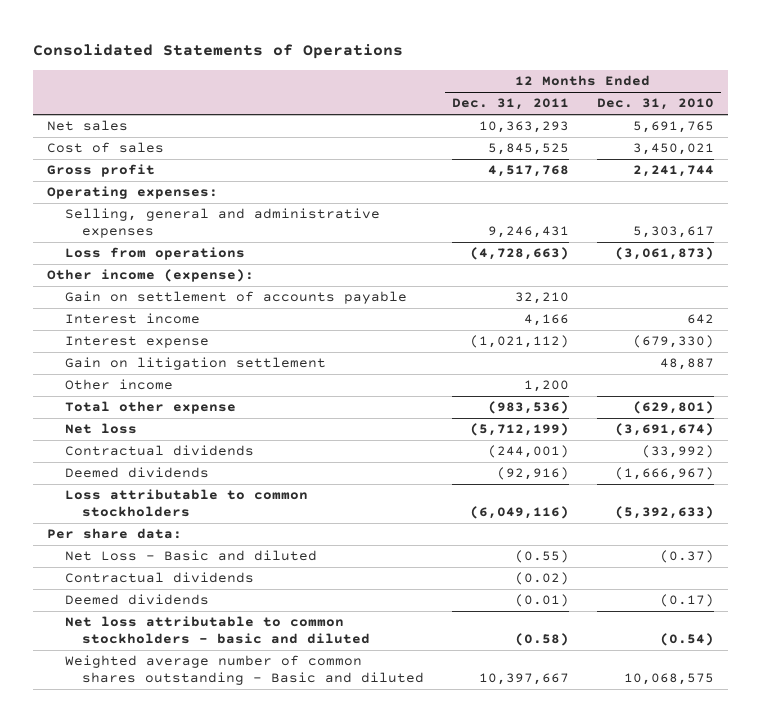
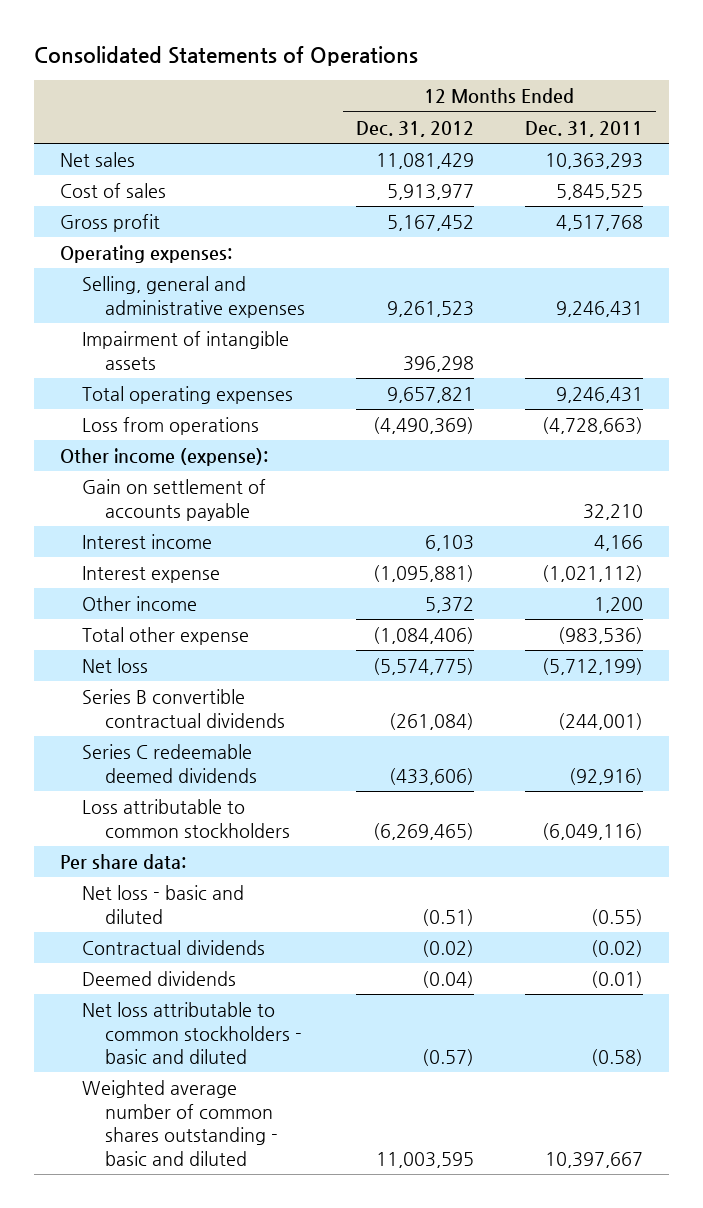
- | 12 Months Ended Dec. 31, 2011 | 12 Months Ended Dec. 31, 2010
+ | 12 Months Ended Dec. 31, 2012 | 12 Months Ended Dec. 31, 2011
+ Impairment of intangible assets | 396,298 |
+ Total operating expenses | 9,657,821 | 9,246,431
- Gain on litigation settlement | | 48,887
- Contractual dividends | (244,001) | (33,992)
- Deemed dividends | (92,916) | (1,666,967)
+ Series B convertible contractual dividends | (261,084) | (244,001)
+ Series C redeemable deemed dividends | (433,606) | (92,916)
- Net Loss - Basic and diluted | (0.55) | (0.37)
+ Net loss - basic and diluted | (0.51) | (0.55)
- Weighted average number of common shares outstanding - Basic and diluted | 10,397,667 | 10,068,575
+ Weighted average number of common shares outstanding - basic and diluted | 11,003,595 | 10,397,667

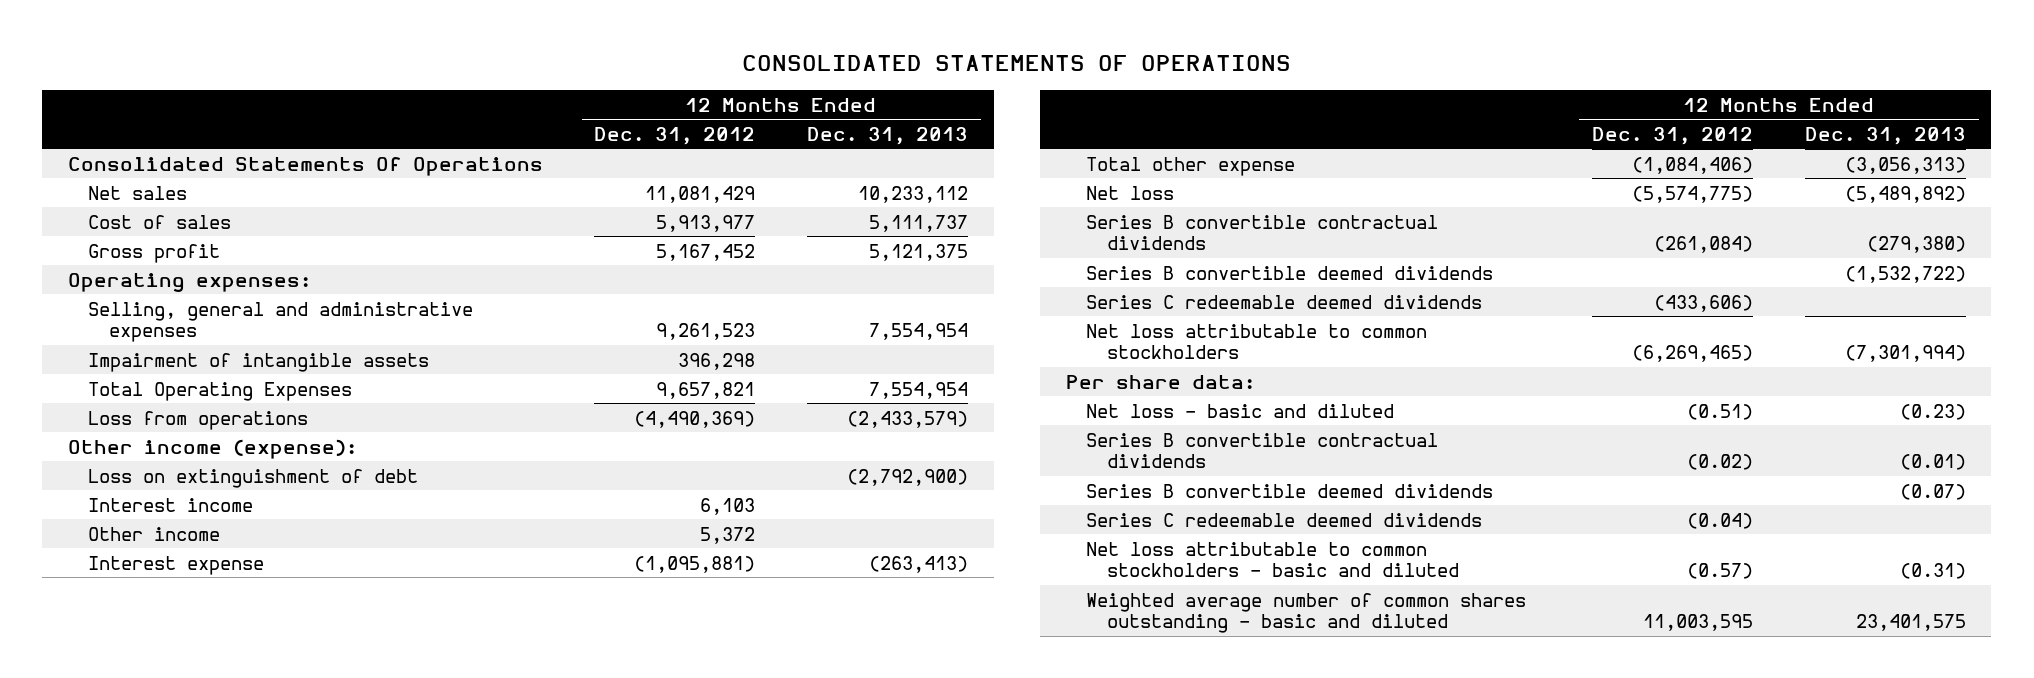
- Consolidated Statements of Operations
+ CONSOLIDATED STATEMENTS OF OPERATIONS
- | 12 Months Ended Dec. 31, 2012 | 12 Months Ended Dec. 31, 2011
+ | 12 Months Ended Dec. 31, 2012 | 12 Months Ended Dec. 31, 2013
+ Consolidated Statements Of Operations
- Total operating expenses | 9,657,821 | 9,246,431
+ Total Operating Expenses | 9,657,821 | 7,554,954
- Gain on settlement of accounts payable | | 32,210
+ Loss on extinguishment of debt | | (2,792,900)
moved down: Interest expense | (1,095,881) | (263,413)
+ Series B convertible deemed dividends | | (1,532,722)
- Loss attributable to common stockholders | (6,269,465) | (6,049,116)
+ Net loss attributable to common stockholders | (6,269,465) | (7,301,994)
- Contractual dividends | (0.02) | (0.02)
- Deemed dividends | (0.04) | (0.01)
+ Series B convertible contractual dividends | (0.02) | (0.01)
+ Series B convertible deemed dividends | | (0.07)
+ Series C redeemable deemed dividends | (0.04) |

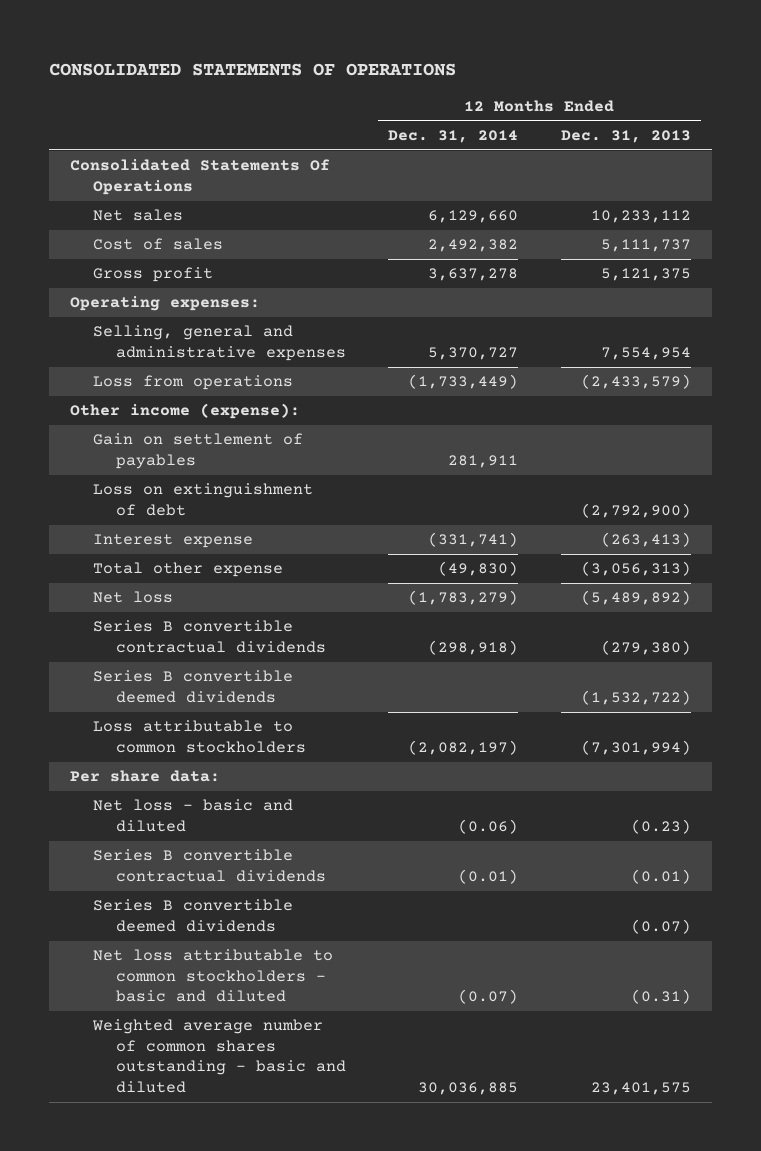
- | 12 Months Ended Dec. 31, 2012 | 12 Months Ended Dec. 31, 2013
+ | 12 Months Ended Dec. 31, 2014 | 12 Months Ended Dec. 31, 2013
- Impairment of intangible assets | 396,298 |
- Total Operating Expenses | 9,657,821 | 7,554,954
+ Gain on settlement of payables | 281,911 |
- Interest income | 6,103 |
- Other income | 5,372 |
- Series C redeemable deemed dividends | (433,606) |
- Net loss attributable to common stockholders | (6,269,465) | (7,301,994)
+ Loss attributable to common stockholders | (2,082,197) | (7,301,994)
- Series C redeemable deemed dividends | (0.04) |

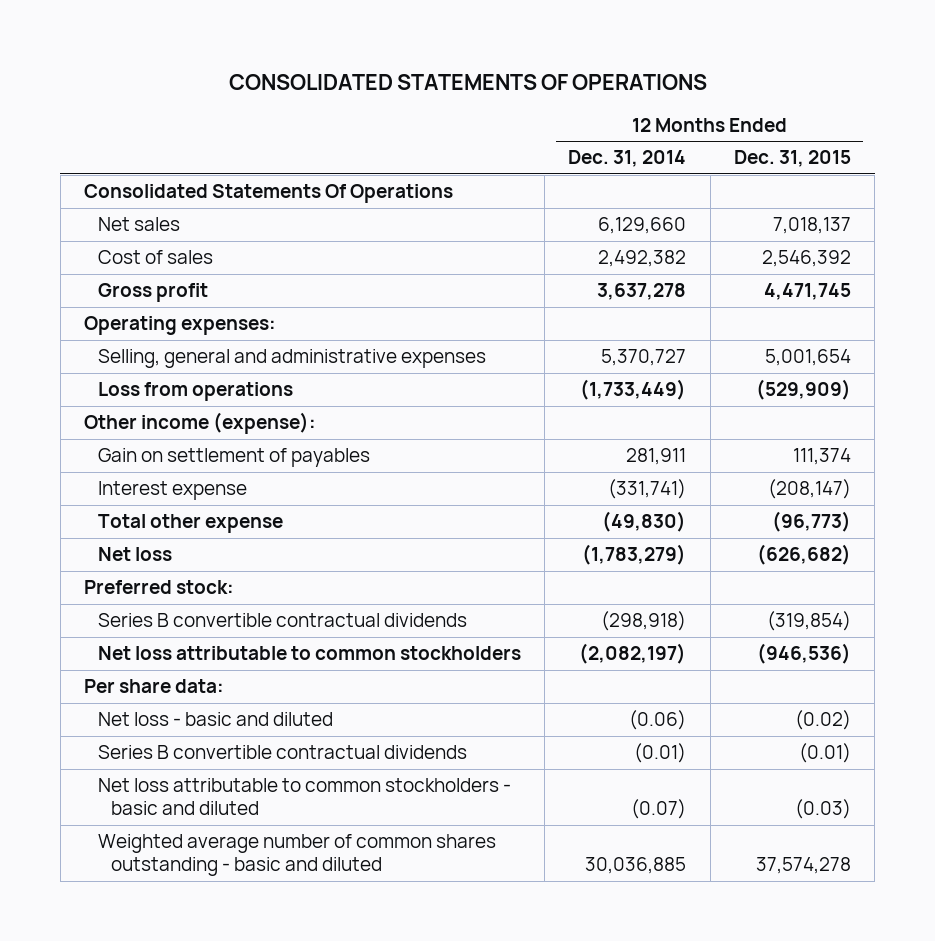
- | 12 Months Ended Dec. 31, 2014 | 12 Months Ended Dec. 31, 2013
+ | 12 Months Ended Dec. 31, 2014 | 12 Months Ended Dec. 31, 2015
- Loss on extinguishment of debt | | (2,792,900)
+ Preferred stock:
- Series B convertible deemed dividends | | (1,532,722)
- Loss attributable to common stockholders | (2,082,197) | (7,301,994)
+ Net loss attributable to common stockholders | (2,082,197) | (946,536)
- Series B convertible deemed dividends | | (0.07)

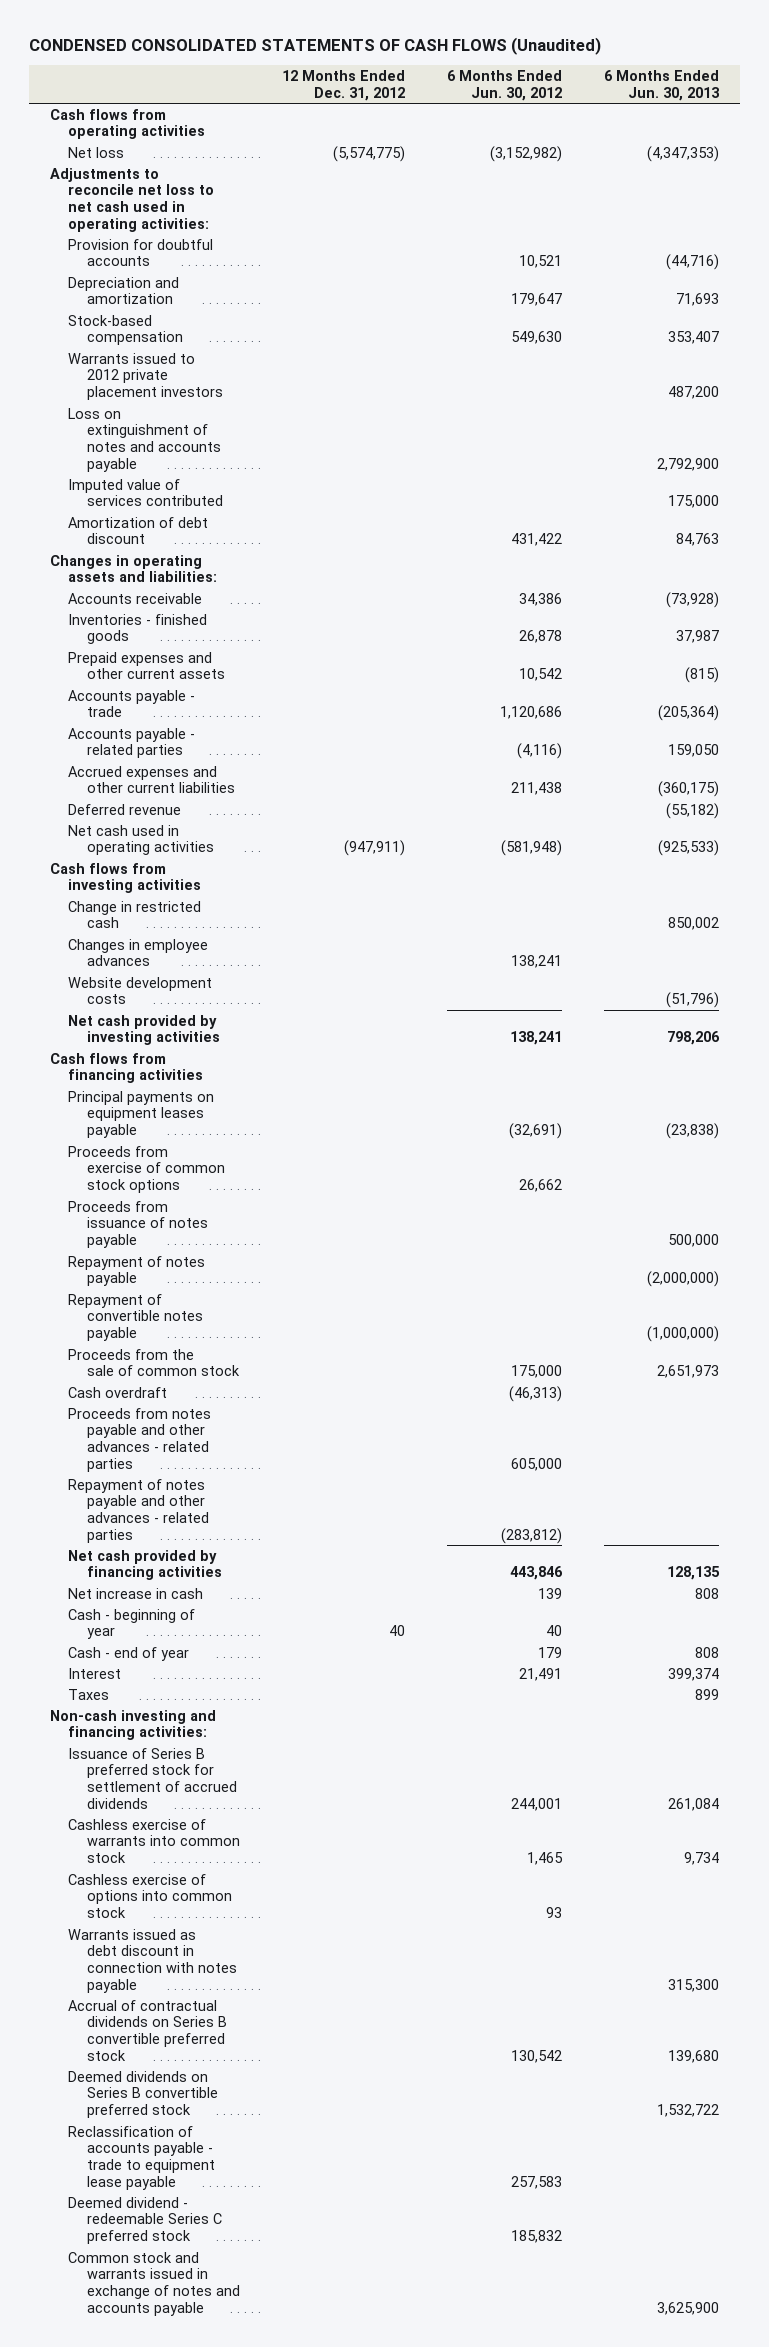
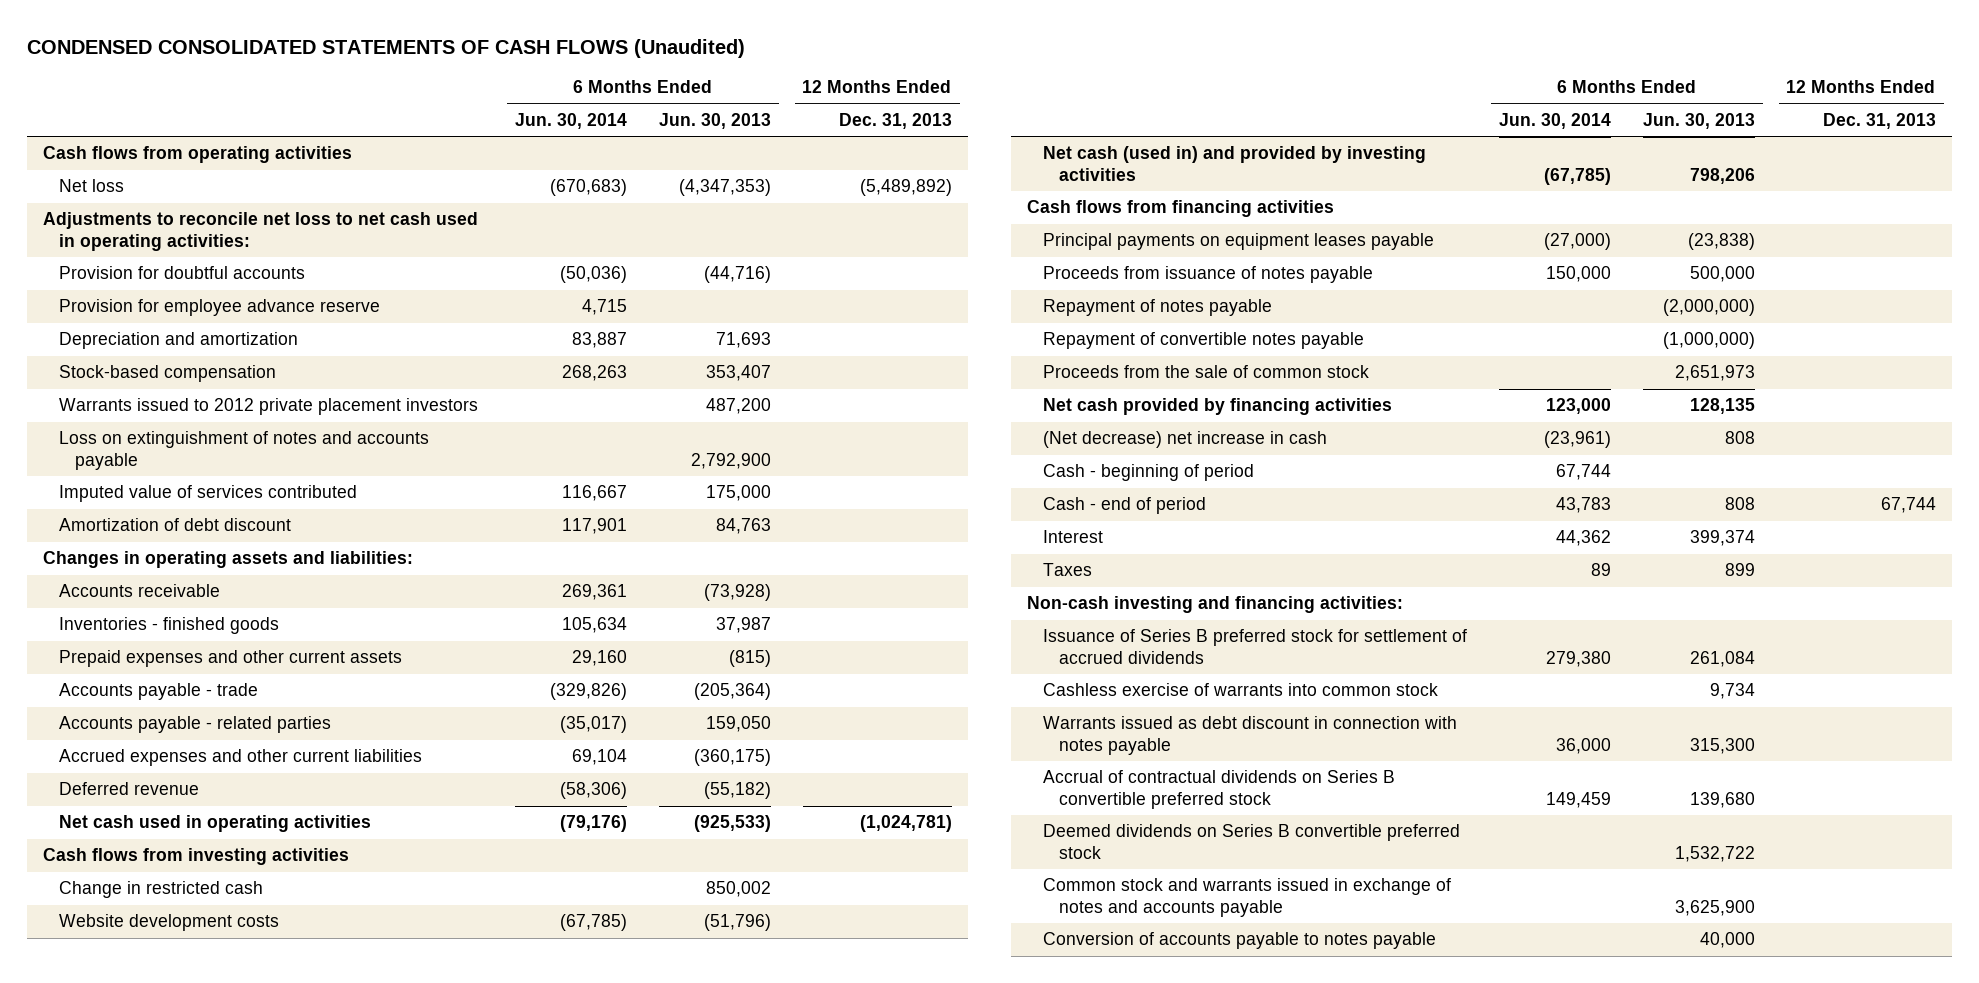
- | 12 Months Ended Dec. 31, 2012 | 6 Months Ended Jun. 30, 2012 | 6 Months Ended Jun. 30, 2013
+ | 6 Months Ended Jun. 30, 2014 | 6 Months Ended Jun. 30, 2013 | 12 Months Ended Dec. 31, 2013
+ Provision for employee advance reserve | 4,715 | |
- Changes in employee advances | | 138,241 |
- Net cash provided by investing activities | | 138,241 | 798,206
+ Net cash (used in) and provided by investing activities | (67,785) | 798,206 |
- Proceeds from exercise of common stock options | | 26,662 |
- Cash overdraft | | (46,313) |
- Proceeds from notes payable and other advances - related parties | | 605,000 |
- Repayment of notes payable and other advances - related parties | | (283,812) |
- Net increase in cash | | 139 | 808
- Cash - beginning of year | 40 | 40 |
- Cash - end of year | | 179 | 808
+ (Net decrease) net increase in cash | (23,961) | 808 |
+ Cash - beginning of period | 67,744 | |
+ Cash - end of period | 43,783 | 808 | 67,744
- Cashless exercise of options into common stock | | 93 |
- Reclassification of accounts payable - trade to equipment lease payable | | 257,583 |
- Deemed dividend - redeemable Series C preferred stock | | 185,832 |
+ Conversion of accounts payable to notes payable | | 40,000 |

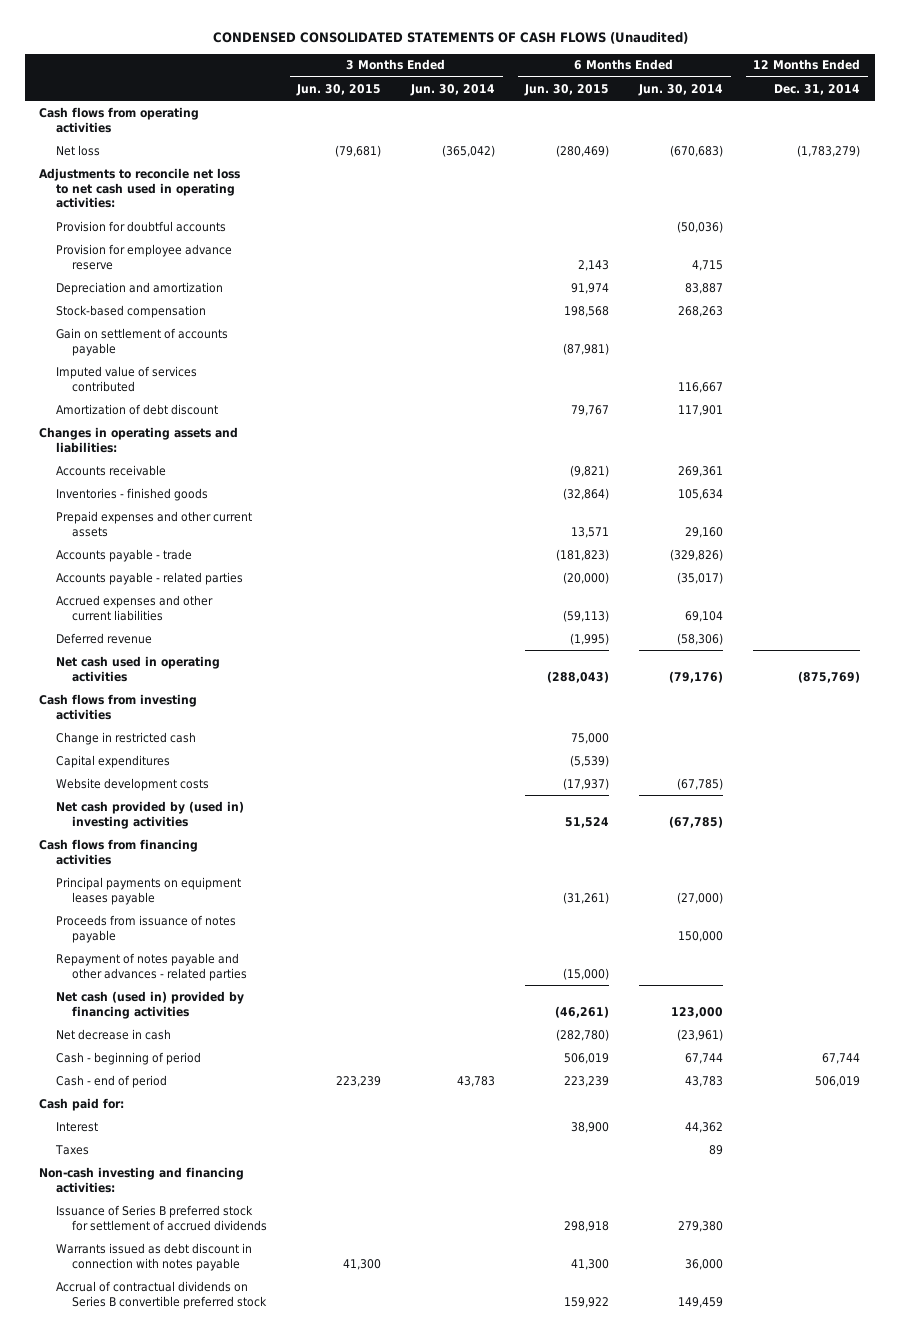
- | 6 Months Ended Jun. 30, 2014 | 6 Months Ended Jun. 30, 2013 | 12 Months Ended Dec. 31, 2013
+ | 3 Months Ended Jun. 30, 2015 | 3 Months Ended Jun. 30, 2014 | 6 Months Ended Jun. 30, 2015 | 6 Months Ended Jun. 30, 2014 | 12 Months Ended Dec. 31, 2014
- Warrants issued to 2012 private placement investors | | 487,200 |
- Loss on extinguishment of notes and accounts payable | | 2,792,900 |
+ Gain on settlement of accounts payable | | | (87,981) | |
+ Capital expenditures | | | (5,539) | |
- Net cash (used in) and provided by investing activities | (67,785) | 798,206 |
+ Net cash provided by (used in) investing activities | | | 51,524 | (67,785) |
- Repayment of notes payable | | (2,000,000) |
- Repayment of convertible notes payable | | (1,000,000) |
- Proceeds from the sale of common stock | | 2,651,973 |
- Net cash provided by financing activities | 123,000 | 128,135 |
- (Net decrease) net increase in cash | (23,961) | 808 |
+ Repayment of notes payable and other advances - related parties | | | (15,000) | |
+ Net cash (used in) provided by financing activities | | | (46,261) | 123,000 |
+ Net decrease in cash | | | (282,780) | (23,961) |
+ Cash paid for:
- Cashless exercise of warrants into common stock | | 9,734 |
- Deemed dividends on Series B convertible preferred stock | | 1,532,722 |
- Common stock and warrants issued in exchange of notes and accounts payable | | 3,625,900 |
- Conversion of accounts payable to notes payable | | 40,000 |

